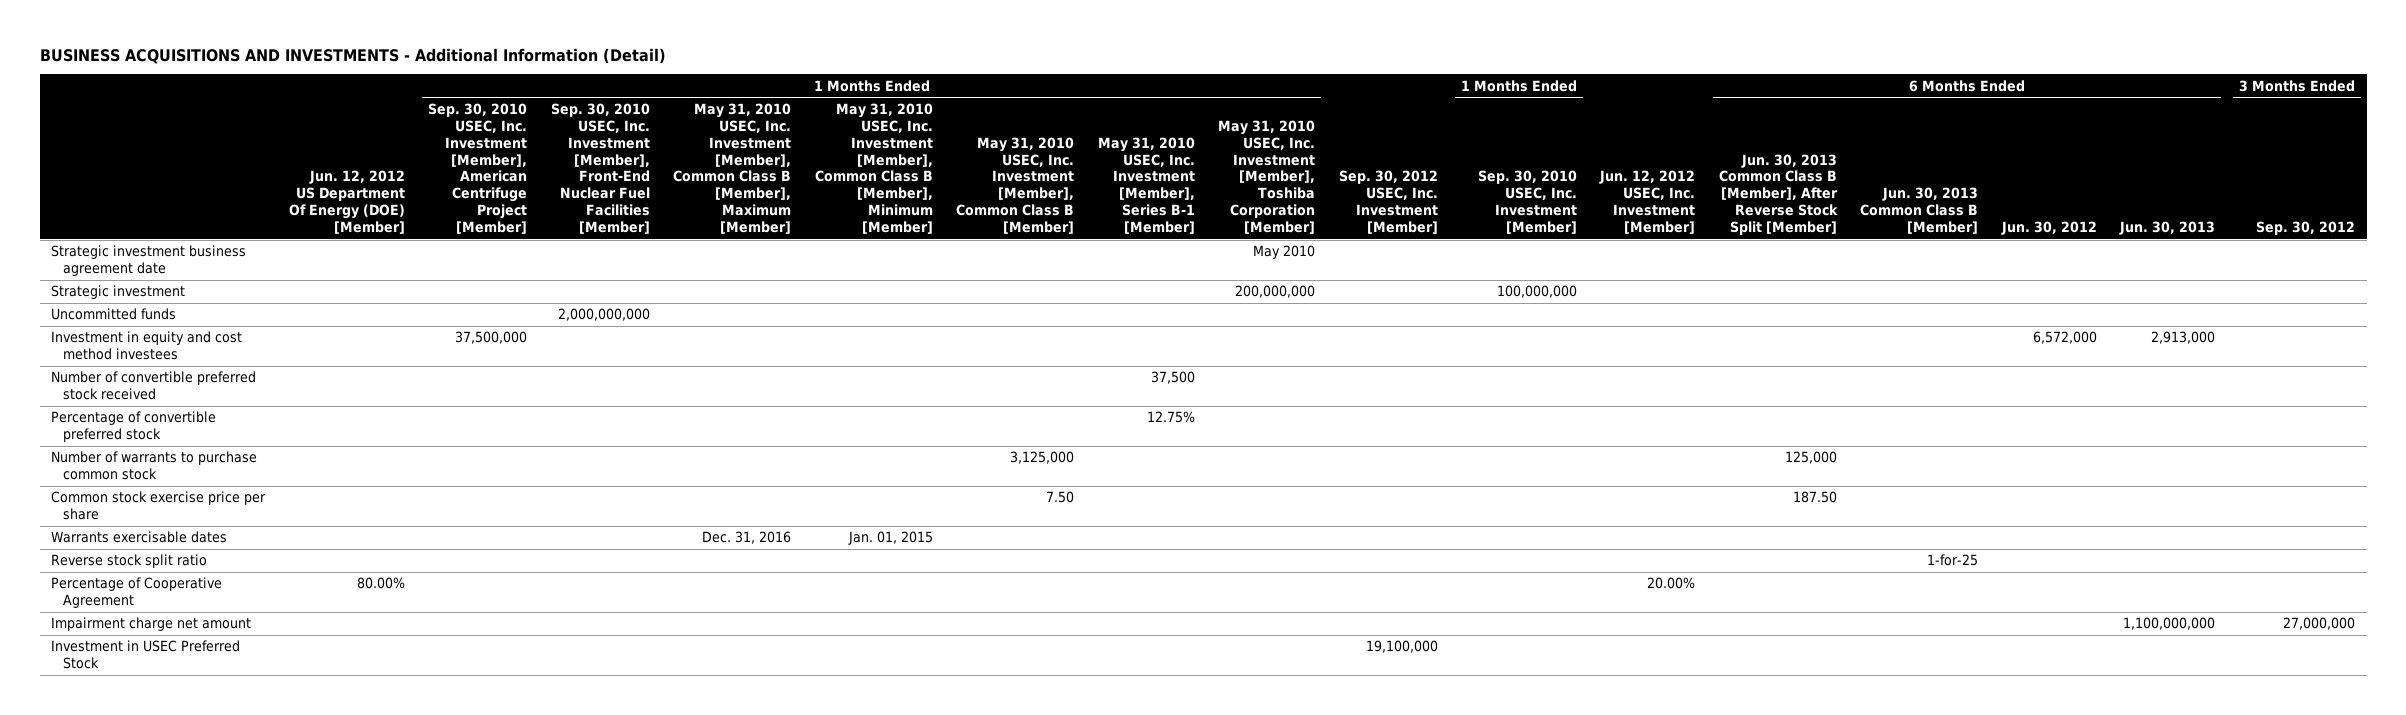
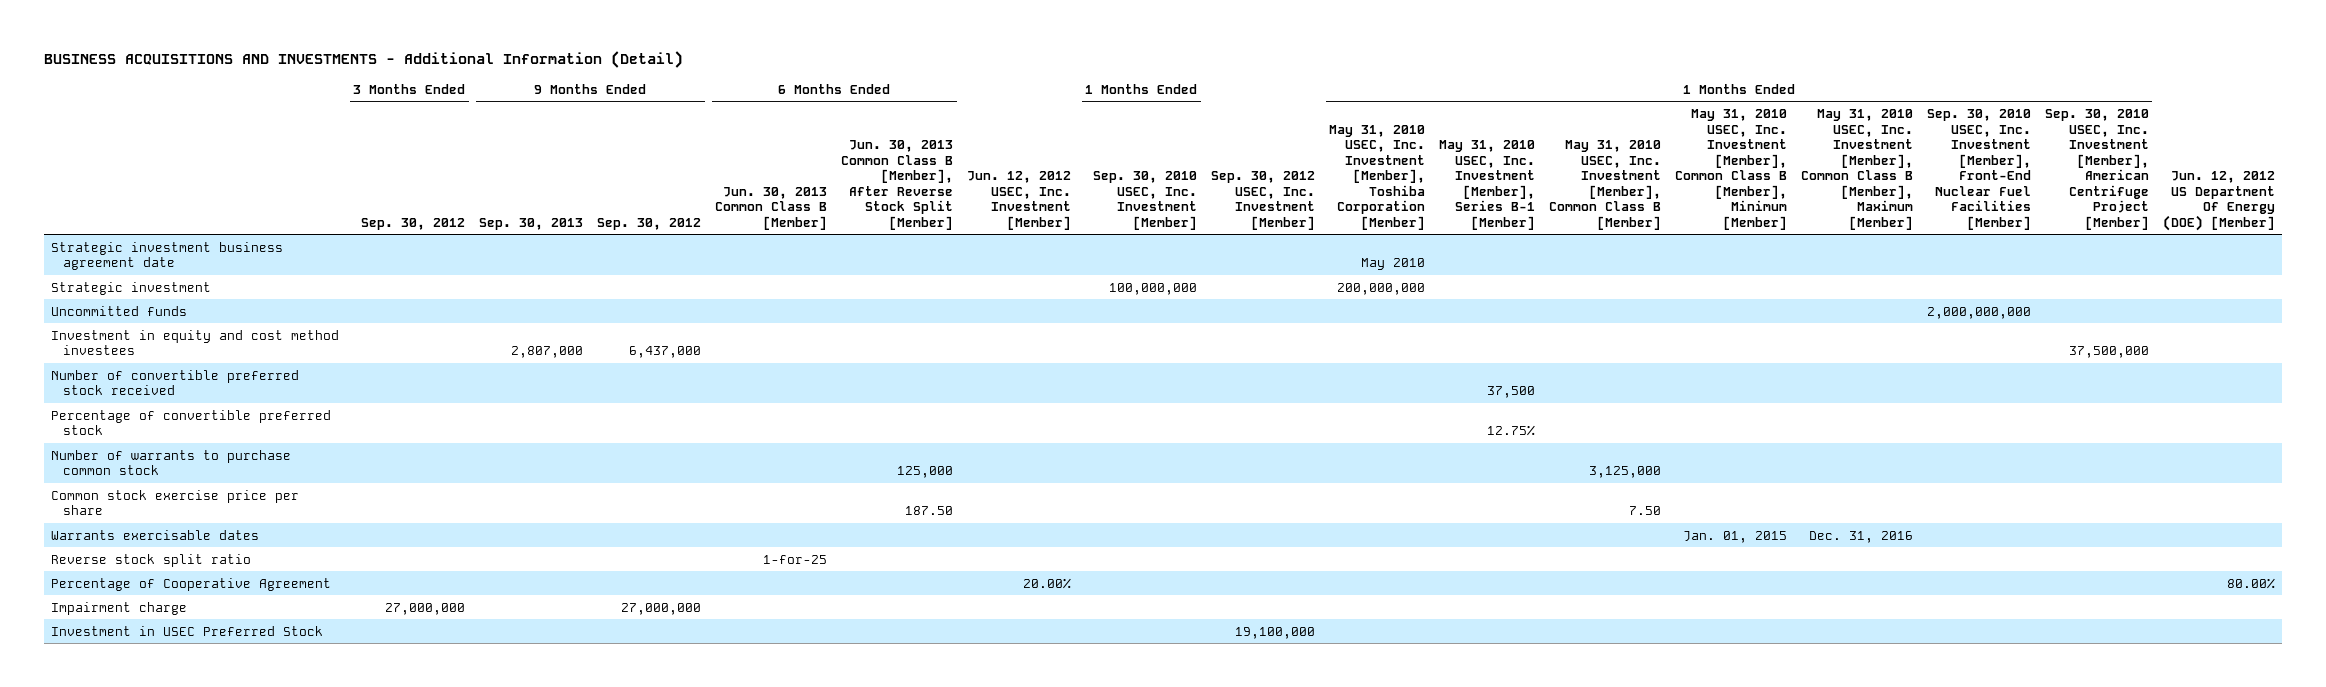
- | Jun. 12, 2012 US Department Of Energy (DOE) [Member] | 1 Months Ended Sep. 30, 2010 USEC, Inc. Investment [Member], American Centrifuge Project [Member] | 1 Months Ended Sep. 30, 2010 USEC, Inc. Investment [Member], Front-End Nuclear Fuel Facilities [Member] | 1 Months Ended May 31, 2010 USEC, Inc. Investment [Member], Common Class B [Member], Maximum [Member] | 1 Months Ended May 31, 2010 USEC, Inc. Investment [Member], Common Class B [Member], Minimum [Member] | 1 Months Ended May 31, 2010 USEC, Inc. Investment [Member], Common Class B [Member] | 1 Months Ended May 31, 2010 USEC, Inc. Investment [Member], Series B-1 [Member] | 1 Months Ended May 31, 2010 USEC, Inc. Investment [Member], Toshiba Corporation [Member] | Sep. 30, 2012 USEC, Inc. Investment [Member] | 1 Months Ended Sep. 30, 2010 USEC, Inc. Investment [Member] | Jun. 12, 2012 USEC, Inc. Investment [Member] | 6 Months Ended Jun. 30, 2013 Common Class B [Member], After Reverse Stock Split [Member] | 6 Months Ended Jun. 30, 2013 Common Class B [Member] | 6 Months Ended Jun. 30, 2012 | 6 Months Ended Jun. 30, 2013 | 3 Months Ended Sep. 30, 2012
+ | 3 Months Ended Sep. 30, 2012 | 9 Months Ended Sep. 30, 2013 | 9 Months Ended Sep. 30, 2012 | 6 Months Ended Jun. 30, 2013 Common Class B [Member] | 6 Months Ended Jun. 30, 2013 Common Class B [Member], After Reverse Stock Split [Member] | Jun. 12, 2012 USEC, Inc. Investment [Member] | 1 Months Ended Sep. 30, 2010 USEC, Inc. Investment [Member] | Sep. 30, 2012 USEC, Inc. Investment [Member] | 1 Months Ended May 31, 2010 USEC, Inc. Investment [Member], Toshiba Corporation [Member] | 1 Months Ended May 31, 2010 USEC, Inc. Investment [Member], Series B-1 [Member] | 1 Months Ended May 31, 2010 USEC, Inc. Investment [Member], Common Class B [Member] | 1 Months Ended May 31, 2010 USEC, Inc. Investment [Member], Common Class B [Member], Minimum [Member] | 1 Months Ended May 31, 2010 USEC, Inc. Investment [Member], Common Class B [Member], Maximum [Member] | 1 Months Ended Sep. 30, 2010 USEC, Inc. Investment [Member], Front-End Nuclear Fuel Facilities [Member] | 1 Months Ended Sep. 30, 2010 USEC, Inc. Investment [Member], American Centrifuge Project [Member] | Jun. 12, 2012 US Department Of Energy (DOE) [Member]
- Impairment charge net amount | | | | | | | | | | | | | | | 1,100,000,000 | 27,000,000
+ Impairment charge | 27,000,000 | | 27,000,000 | | | | | | | | | | | | |

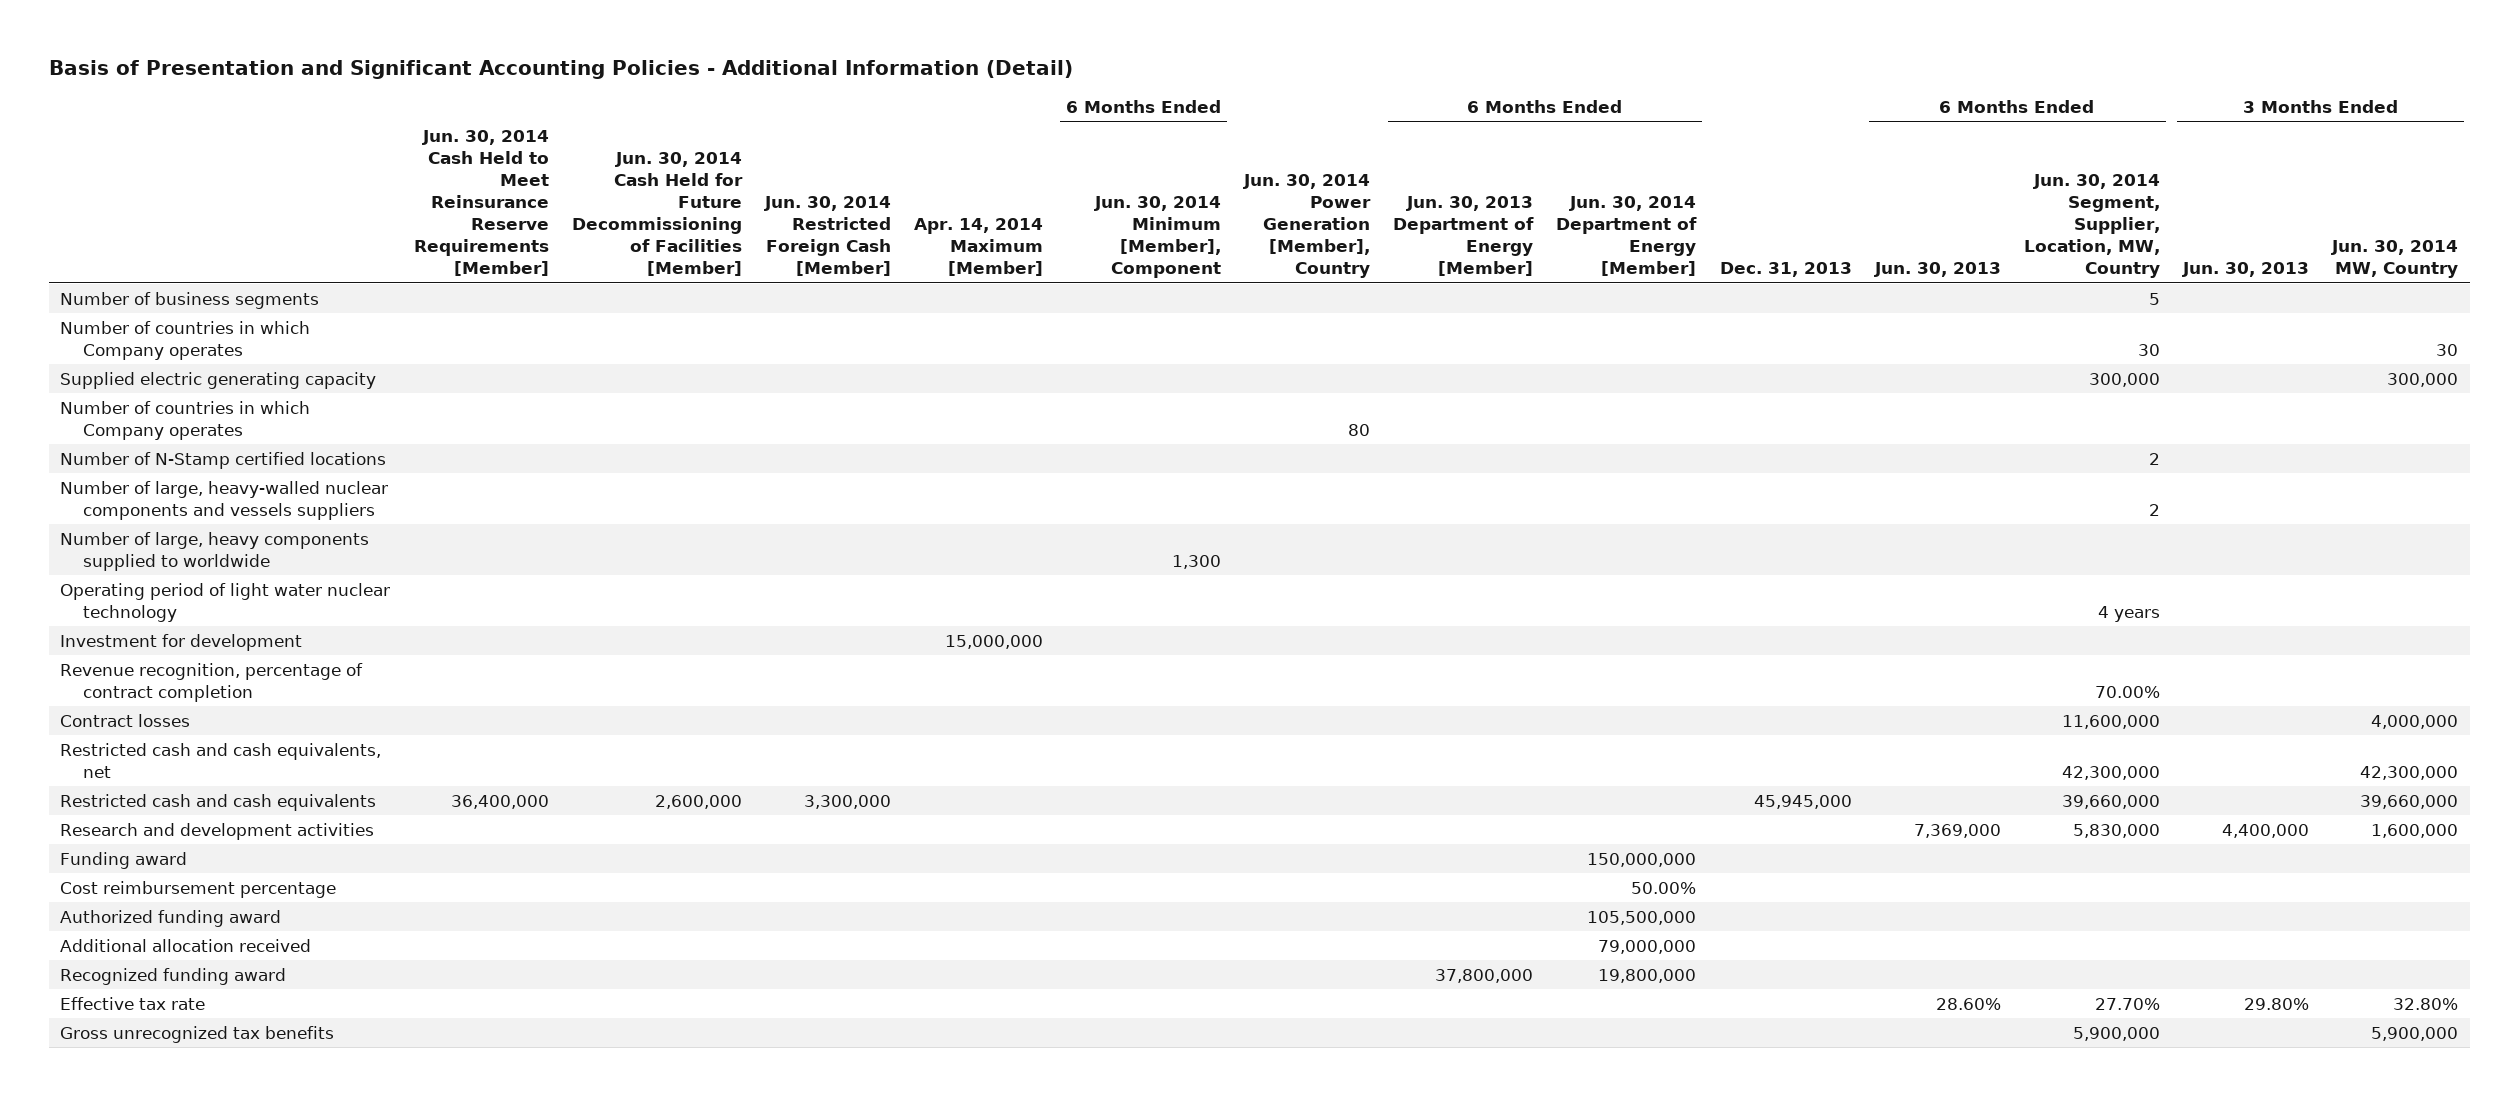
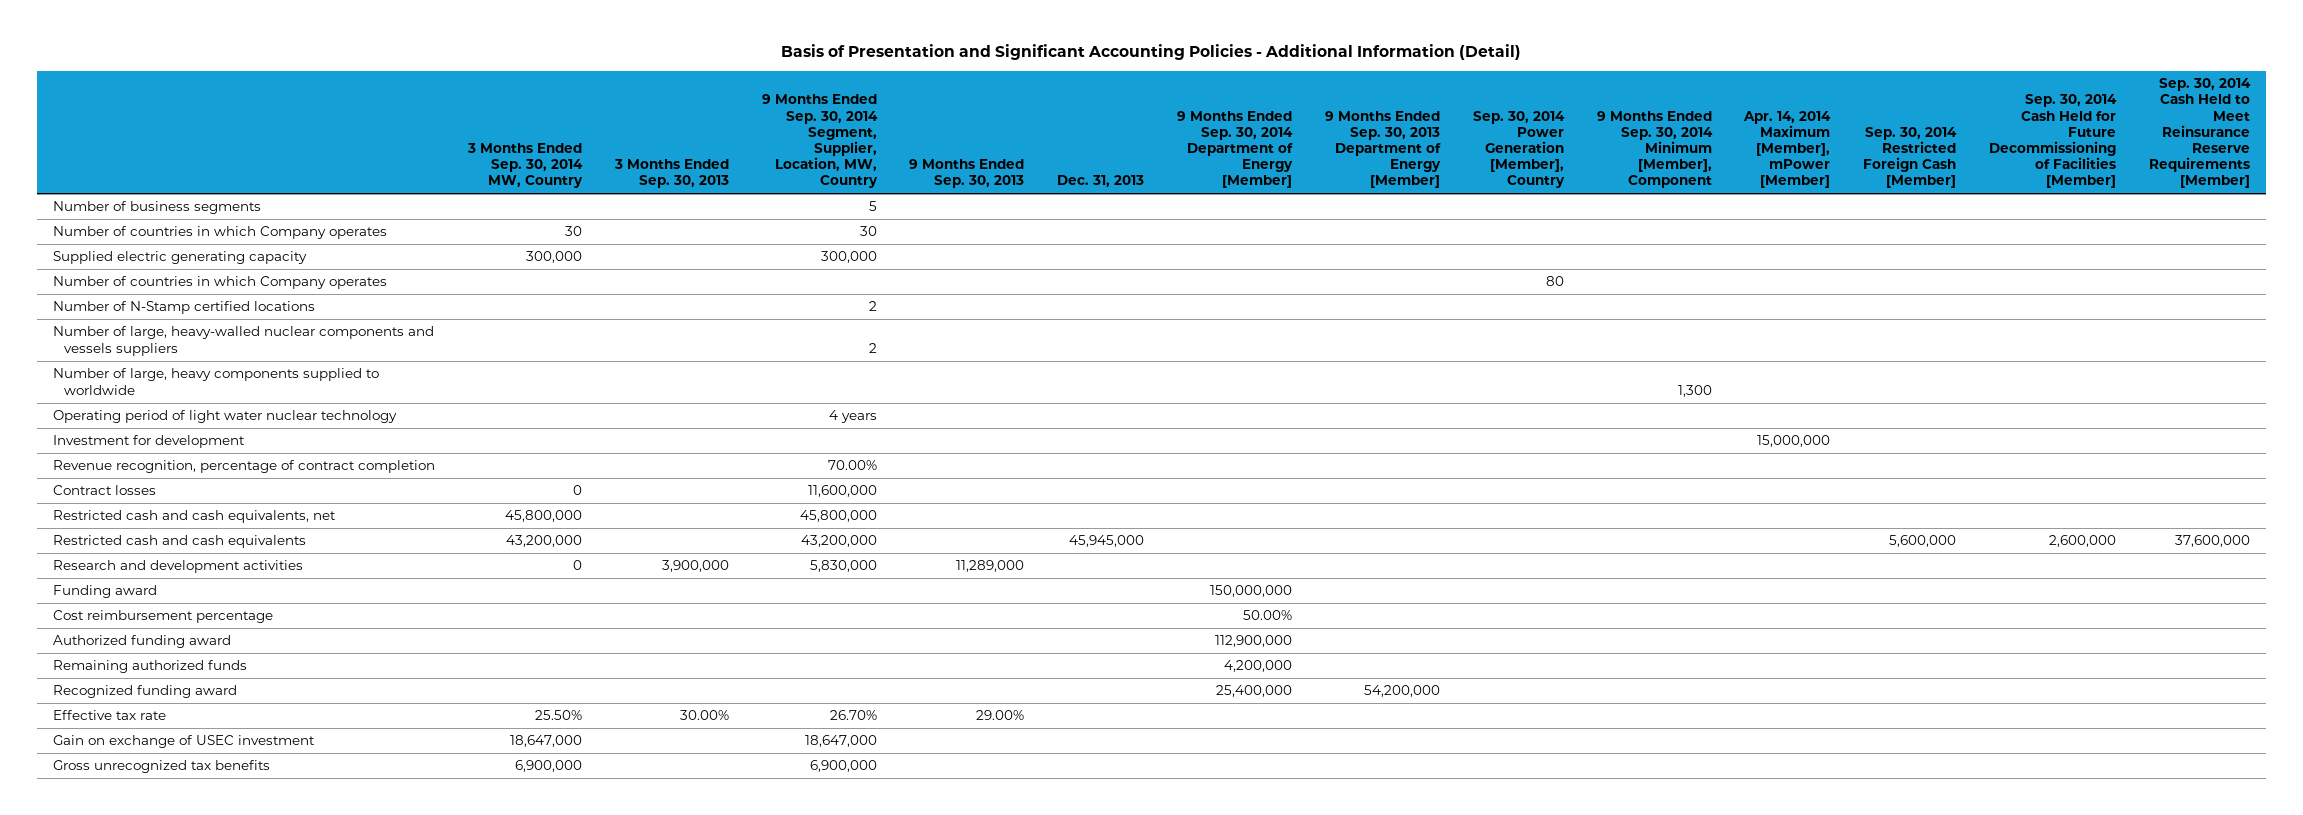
- | Jun. 30, 2014 Cash Held to Meet Reinsurance Reserve Requirements [Member] | Jun. 30, 2014 Cash Held for Future Decommissioning of Facilities [Member] | Jun. 30, 2014 Restricted Foreign Cash [Member] | Apr. 14, 2014 Maximum [Member] | 6 Months Ended Jun. 30, 2014 Minimum [Member], Component | Jun. 30, 2014 Power Generation [Member], Country | 6 Months Ended Jun. 30, 2013 Department of Energy [Member] | 6 Months Ended Jun. 30, 2014 Department of Energy [Member] | Dec. 31, 2013 | 6 Months Ended Jun. 30, 2013 | 6 Months Ended Jun. 30, 2014 Segment, Supplier, Location, MW, Country | 3 Months Ended Jun. 30, 2013 | 3 Months Ended Jun. 30, 2014 MW, Country
+ | 3 Months Ended Sep. 30, 2014 MW, Country | 3 Months Ended Sep. 30, 2013 | 9 Months Ended Sep. 30, 2014 Segment, Supplier, Location, MW, Country | 9 Months Ended Sep. 30, 2013 | Dec. 31, 2013 | 9 Months Ended Sep. 30, 2014 Department of Energy [Member] | 9 Months Ended Sep. 30, 2013 Department of Energy [Member] | Sep. 30, 2014 Power Generation [Member], Country | 9 Months Ended Sep. 30, 2014 Minimum [Member], Component | Apr. 14, 2014 Maximum [Member], mPower [Member] | Sep. 30, 2014 Restricted Foreign Cash [Member] | Sep. 30, 2014 Cash Held for Future Decommissioning of Facilities [Member] | Sep. 30, 2014 Cash Held to Meet Reinsurance Reserve Requirements [Member]
- Additional allocation received | | | | | | | | 79,000,000 | | | | |
+ Remaining authorized funds | | | | | | 4,200,000 | | | | | | |
+ Gain on exchange of USEC investment | 18,647,000 | | 18,647,000 | | | | | | | | | |

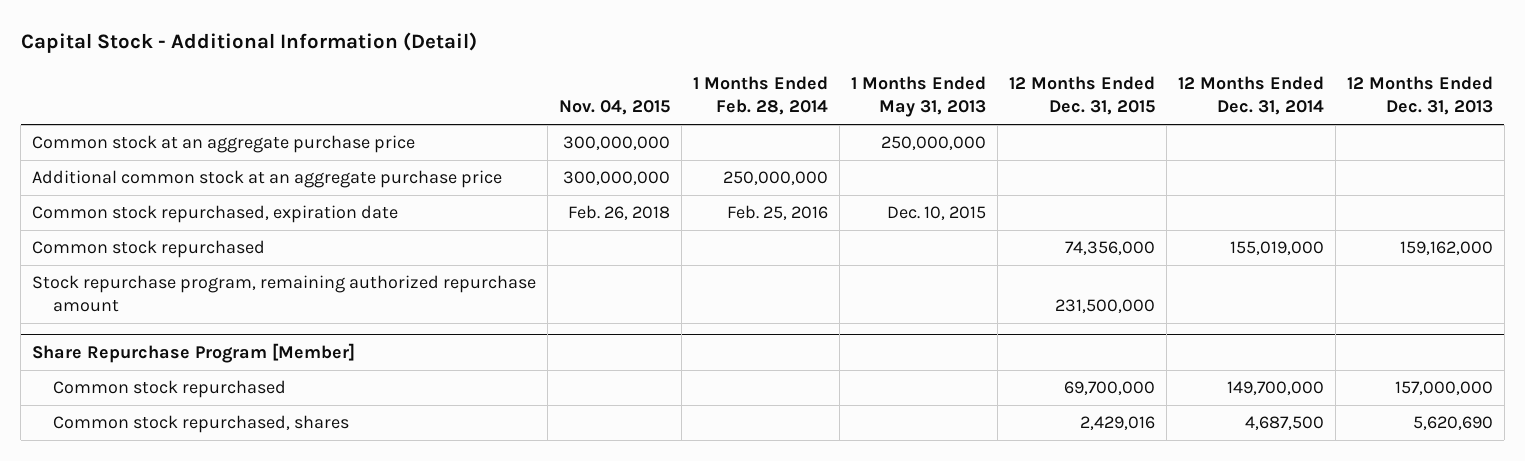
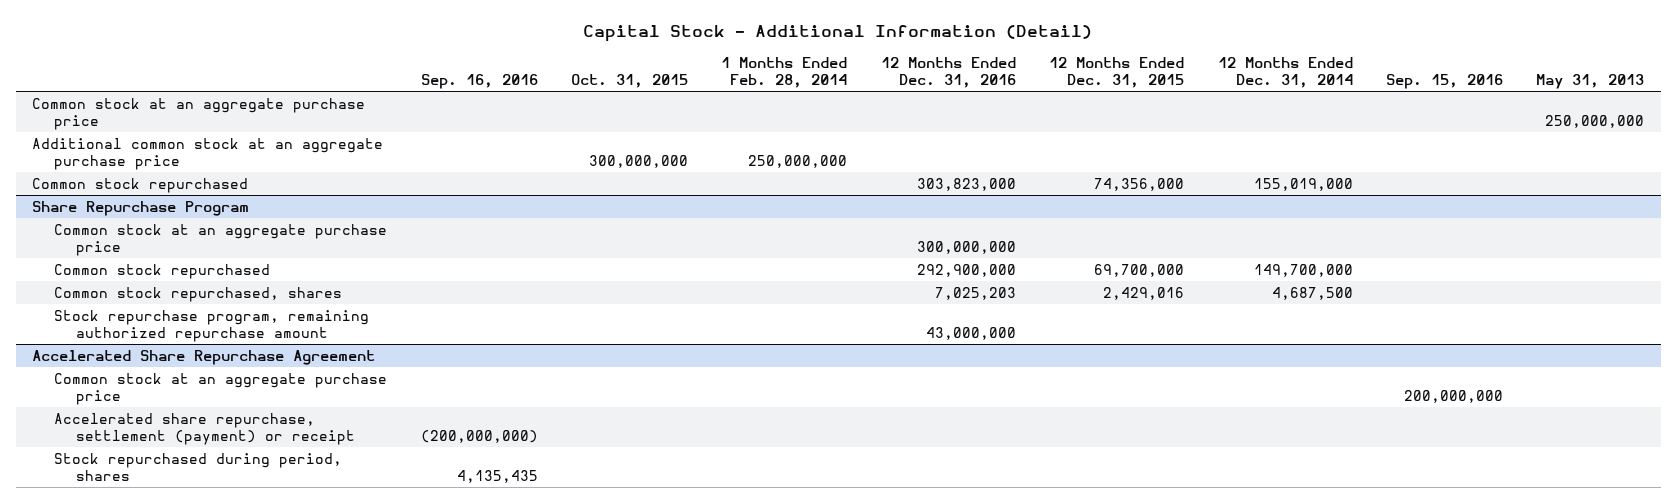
- | Nov. 04, 2015 | 1 Months Ended Feb. 28, 2014 | 1 Months Ended May 31, 2013 | 12 Months Ended Dec. 31, 2015 | 12 Months Ended Dec. 31, 2014 | 12 Months Ended Dec. 31, 2013
+ | Sep. 16, 2016 | Oct. 31, 2015 | 1 Months Ended Feb. 28, 2014 | 12 Months Ended Dec. 31, 2016 | 12 Months Ended Dec. 31, 2015 | 12 Months Ended Dec. 31, 2014 | Sep. 15, 2016 | May 31, 2013
- Common stock repurchased, expiration date | Feb. 26, 2018 | Feb. 25, 2016 | Dec. 10, 2015 | | |
- Stock repurchase program, remaining authorized repurchase amount | | | | 231,500,000 | |
- Share Repurchase Program [Member]
+ Share Repurchase Program
+ Common stock at an aggregate purchase price | | | | 300,000,000 | | | |
+ Stock repurchase program, remaining authorized repurchase amount | | | | 43,000,000 | | | |
+ Accelerated Share Repurchase Agreement
+ Common stock at an aggregate purchase price | | | | | | | 200,000,000 |
+ Accelerated share repurchase, settlement (payment) or receipt | (200,000,000) | | | | | | |
+ Stock repurchased during period, shares | 4,135,435 | | | | | | |

